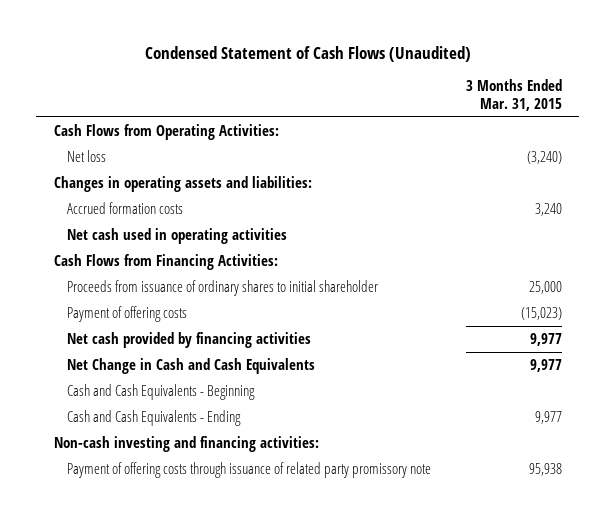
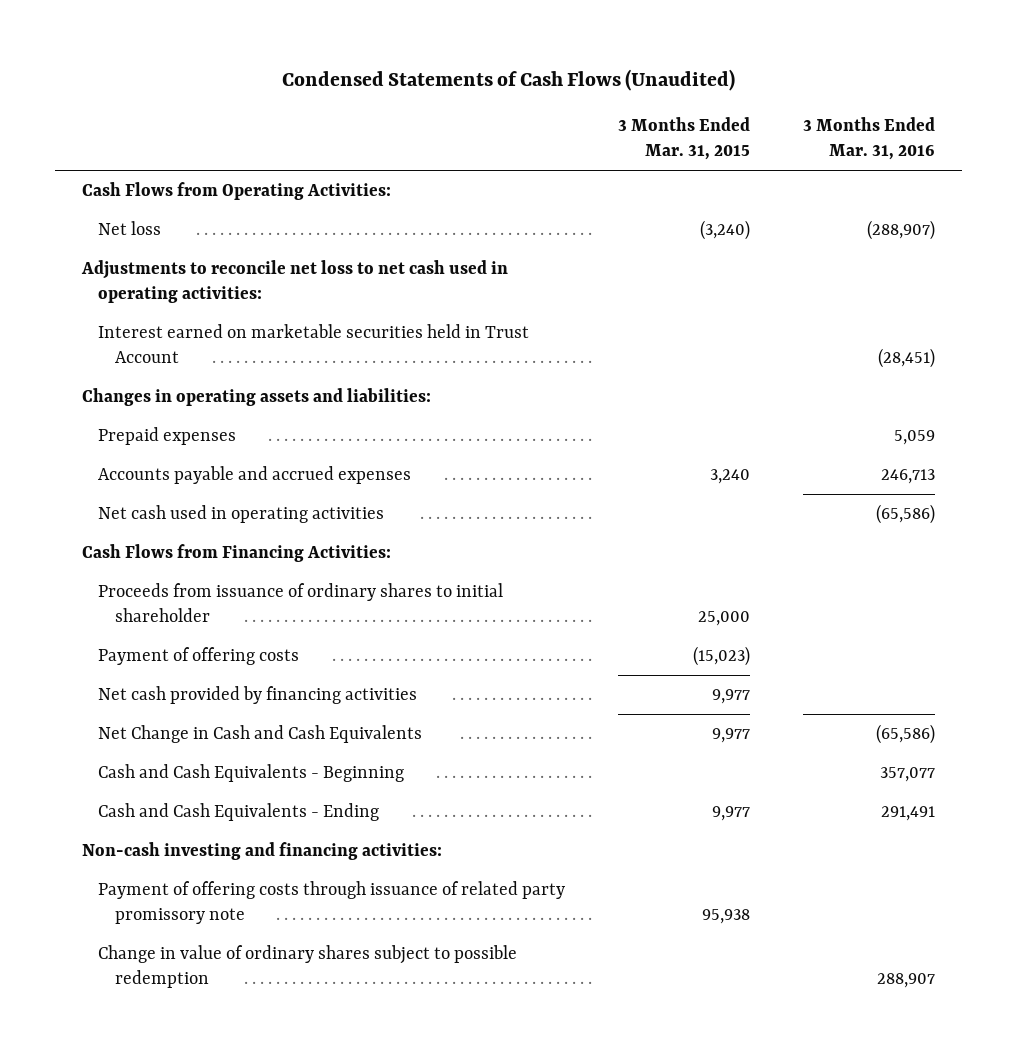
- Condensed Statement of Cash Flows (Unaudited)
+ Condensed Statements of Cash Flows (Unaudited)
- | 3 Months Ended Mar. 31, 2015
+ | 3 Months Ended Mar. 31, 2015 | 3 Months Ended Mar. 31, 2016
+ Adjustments to reconcile net loss to net cash used in operating activities:
+ Interest earned on marketable securities held in Trust Account | | (28,451)
- Accrued formation costs | 3,240
+ Prepaid expenses | | 5,059
+ Accounts payable and accrued expenses | 3,240 | 246,713
+ Change in value of ordinary shares subject to possible redemption | | 288,907

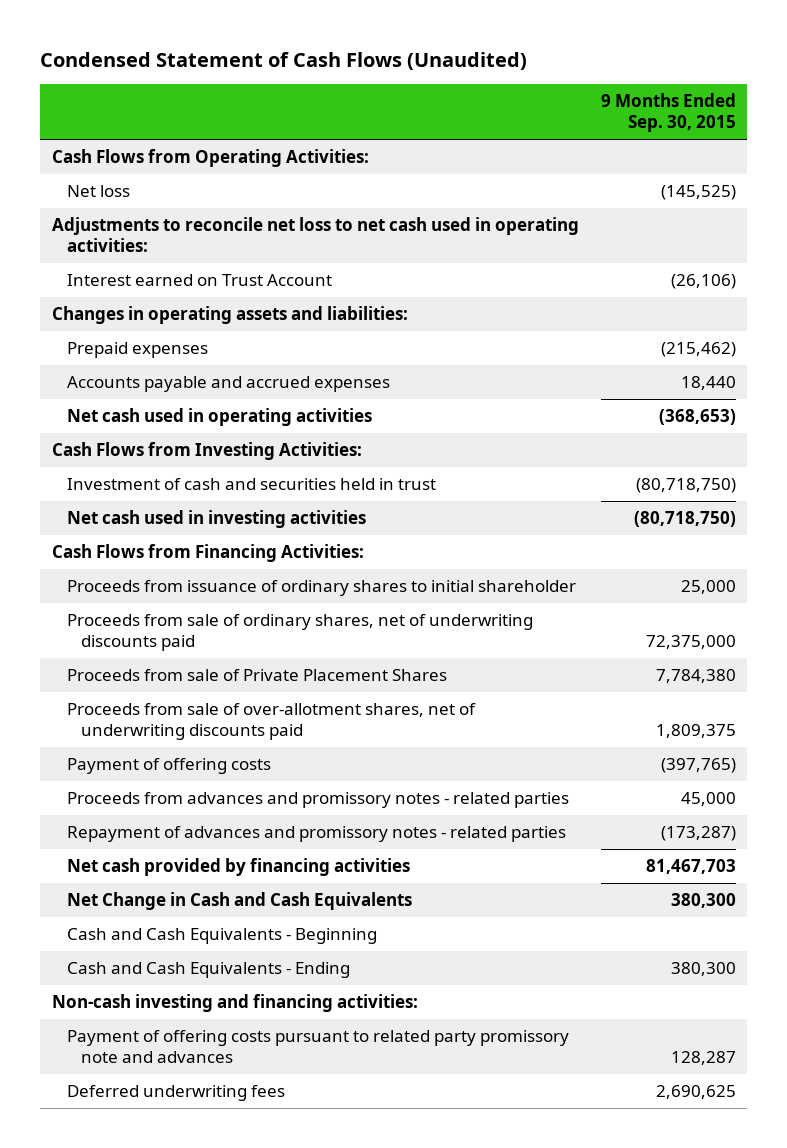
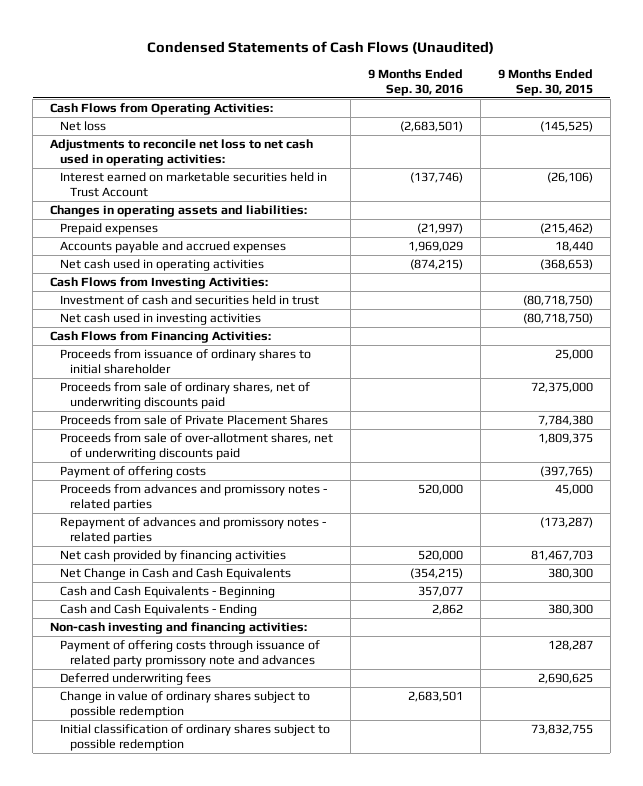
- Condensed Statement of Cash Flows (Unaudited)
+ Condensed Statements of Cash Flows (Unaudited)
- | 9 Months Ended Sep. 30, 2015
+ | 9 Months Ended Sep. 30, 2016 | 9 Months Ended Sep. 30, 2015
- Interest earned on Trust Account | (26,106)
+ Interest earned on marketable securities held in Trust Account | (137,746) | (26,106)
- Payment of offering costs pursuant to related party promissory note and advances | 128,287
+ Payment of offering costs through issuance of related party promissory note and advances | | 128,287
+ Change in value of ordinary shares subject to possible redemption | 2,683,501 |
+ Initial classification of ordinary shares subject to possible redemption | | 73,832,755

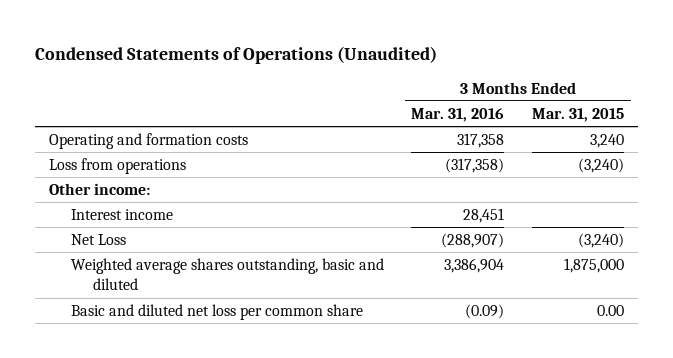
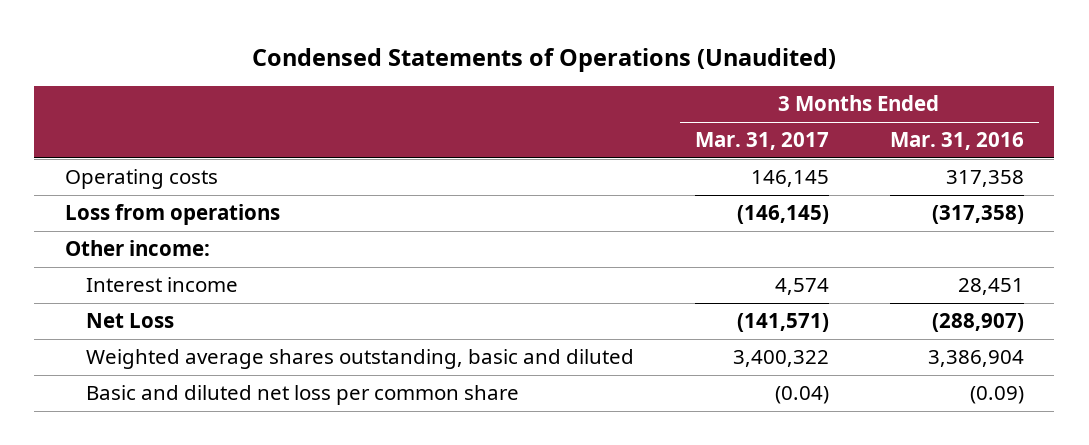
- | 3 Months Ended Mar. 31, 2016 | 3 Months Ended Mar. 31, 2015
+ | 3 Months Ended Mar. 31, 2017 | 3 Months Ended Mar. 31, 2016
- Operating and formation costs | 317,358 | 3,240
+ Operating costs | 146,145 | 317,358

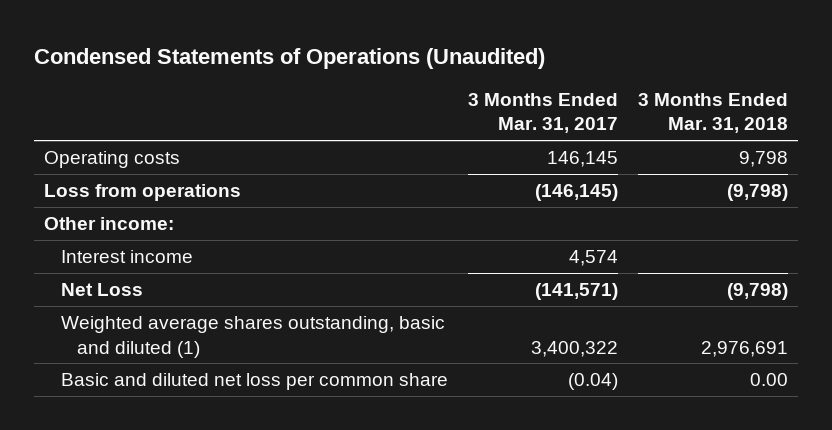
- | 3 Months Ended Mar. 31, 2017 | 3 Months Ended Mar. 31, 2016
+ | 3 Months Ended Mar. 31, 2017 | 3 Months Ended Mar. 31, 2018
- Weighted average shares outstanding, basic and diluted | 3,400,322 | 3,386,904
+ Weighted average shares outstanding, basic and diluted (1) | 3,400,322 | 2,976,691

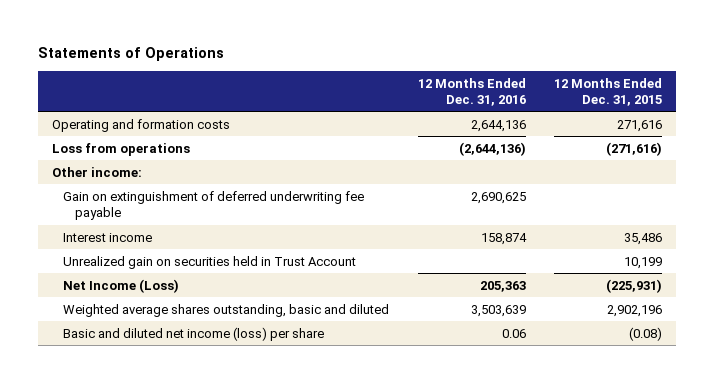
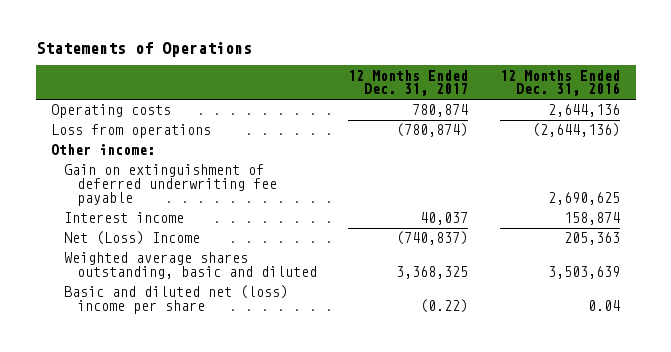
- | 12 Months Ended Dec. 31, 2016 | 12 Months Ended Dec. 31, 2015
+ | 12 Months Ended Dec. 31, 2017 | 12 Months Ended Dec. 31, 2016
- Operating and formation costs | 2,644,136 | 271,616
+ Operating costs | 780,874 | 2,644,136
- Unrealized gain on securities held in Trust Account | | 10,199
- Net Income (Loss) | 205,363 | (225,931)
+ Net (Loss) Income | (740,837) | 205,363
- Basic and diluted net income (loss) per share | 0.06 | (0.08)
+ Basic and diluted net (loss) income per share | (0.22) | 0.04

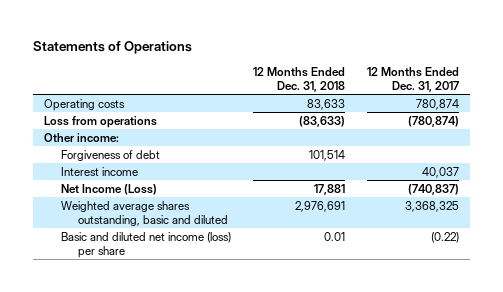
- | 12 Months Ended Dec. 31, 2017 | 12 Months Ended Dec. 31, 2016
+ | 12 Months Ended Dec. 31, 2018 | 12 Months Ended Dec. 31, 2017
- Gain on extinguishment of deferred underwriting fee payable | | 2,690,625
+ Forgiveness of debt | 101,514 |
- Net (Loss) Income | (740,837) | 205,363
+ Net Income (Loss) | 17,881 | (740,837)
- Basic and diluted net (loss) income per share | (0.22) | 0.04
+ Basic and diluted net income (loss) per share | 0.01 | (0.22)

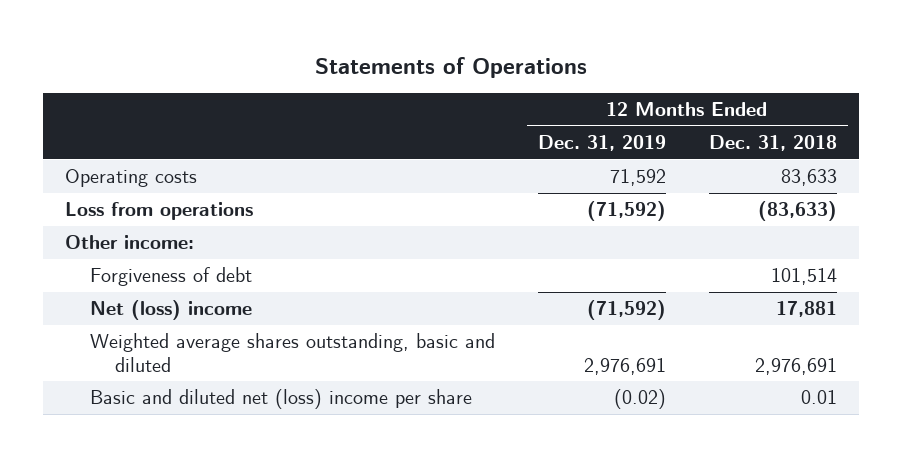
- | 12 Months Ended Dec. 31, 2018 | 12 Months Ended Dec. 31, 2017
+ | 12 Months Ended Dec. 31, 2019 | 12 Months Ended Dec. 31, 2018
- Interest income | | 40,037
- Net Income (Loss) | 17,881 | (740,837)
+ Net (loss) income | (71,592) | 17,881
- Basic and diluted net income (loss) per share | 0.01 | (0.22)
+ Basic and diluted net (loss) income per share | (0.02) | 0.01

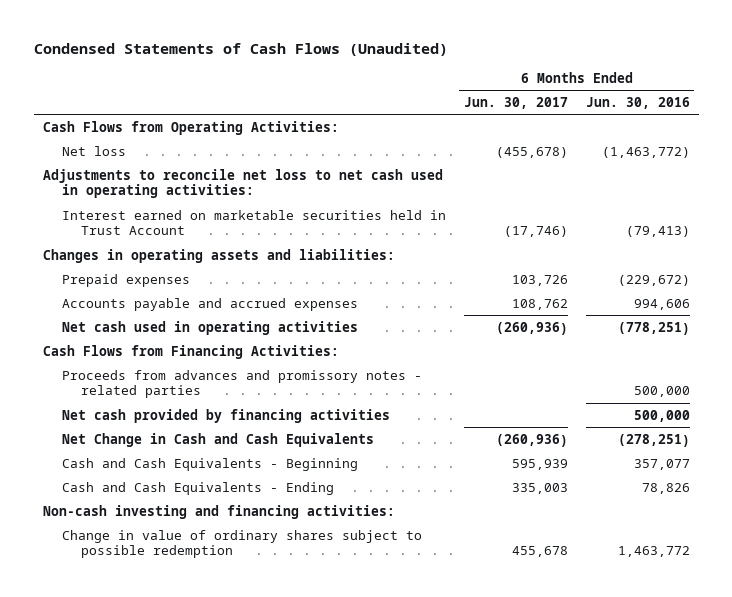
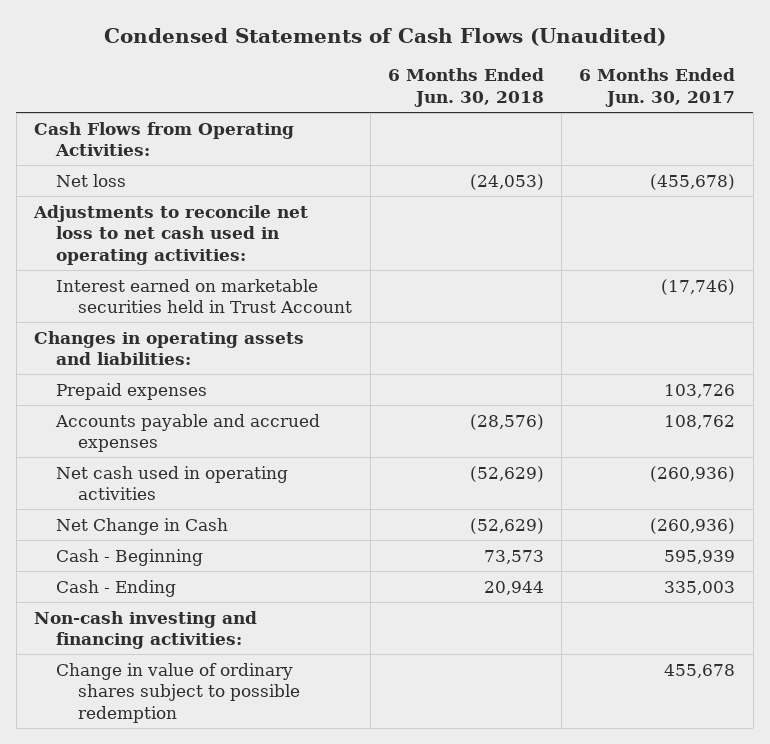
- | 6 Months Ended Jun. 30, 2017 | 6 Months Ended Jun. 30, 2016
+ | 6 Months Ended Jun. 30, 2018 | 6 Months Ended Jun. 30, 2017
- Cash Flows from Financing Activities:
- Proceeds from advances and promissory notes - related parties | | 500,000
- Net cash provided by financing activities | | 500,000
- Net Change in Cash and Cash Equivalents | (260,936) | (278,251)
- Cash and Cash Equivalents - Beginning | 595,939 | 357,077
- Cash and Cash Equivalents - Ending | 335,003 | 78,826
+ Net Change in Cash | (52,629) | (260,936)
+ Cash - Beginning | 73,573 | 595,939
+ Cash - Ending | 20,944 | 335,003

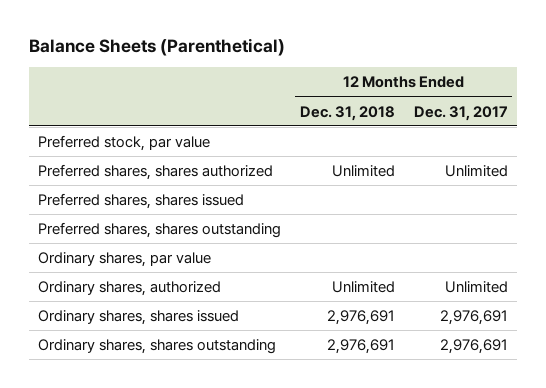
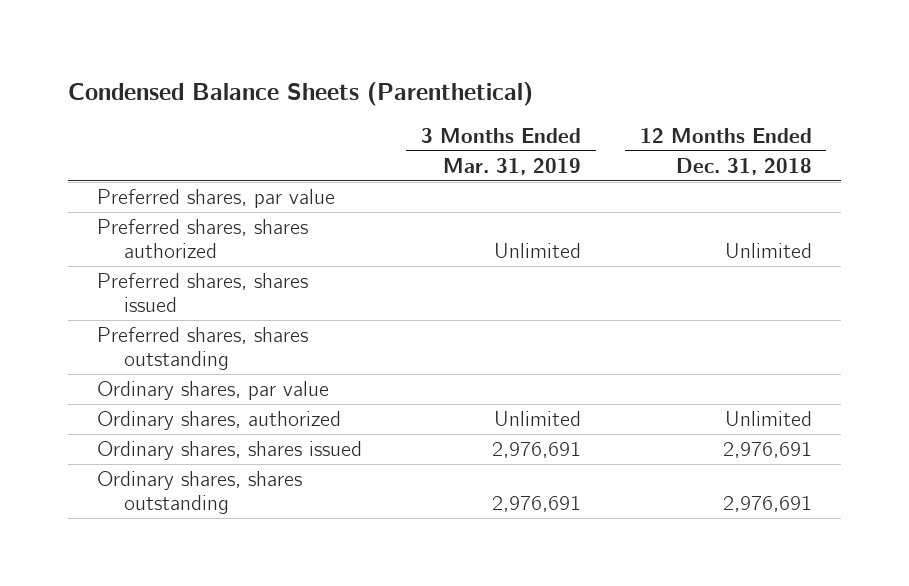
- Balance Sheets (Parenthetical)
+ Condensed Balance Sheets (Parenthetical)
- | 12 Months Ended Dec. 31, 2018 | 12 Months Ended Dec. 31, 2017
+ | 3 Months Ended Mar. 31, 2019 | 12 Months Ended Dec. 31, 2018
- Preferred stock, par value
+ Preferred shares, par value

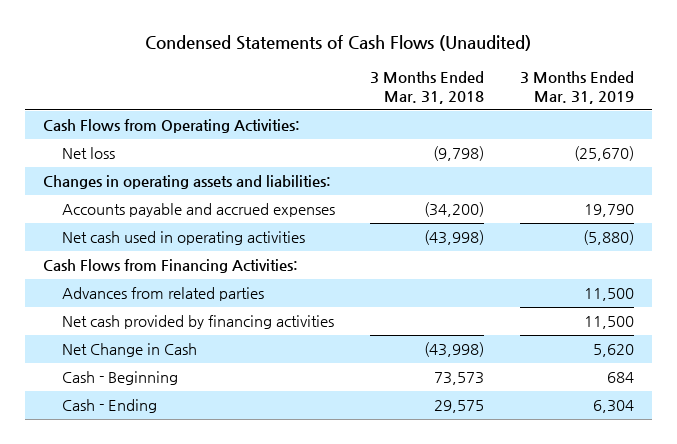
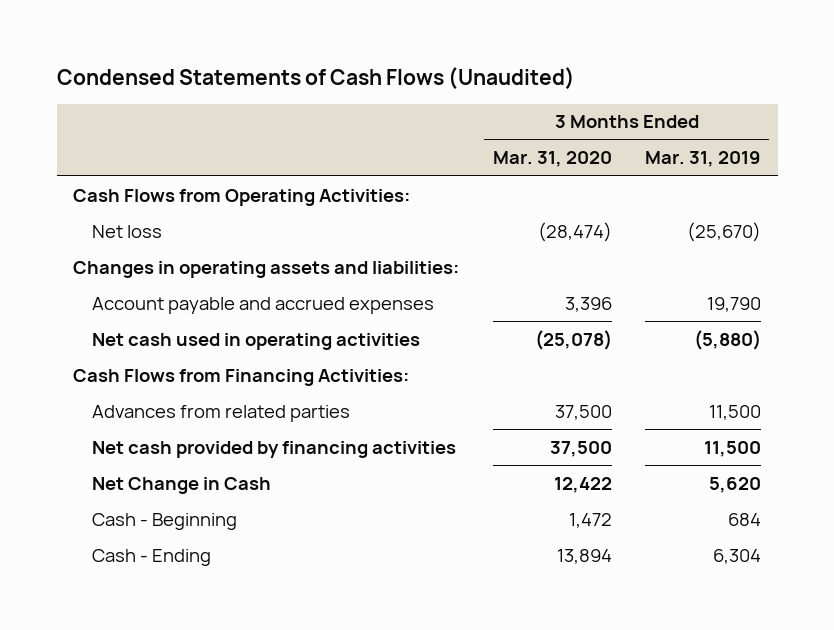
- | 3 Months Ended Mar. 31, 2018 | 3 Months Ended Mar. 31, 2019
+ | 3 Months Ended Mar. 31, 2020 | 3 Months Ended Mar. 31, 2019
- Accounts payable and accrued expenses | (34,200) | 19,790
+ Account payable and accrued expenses | 3,396 | 19,790

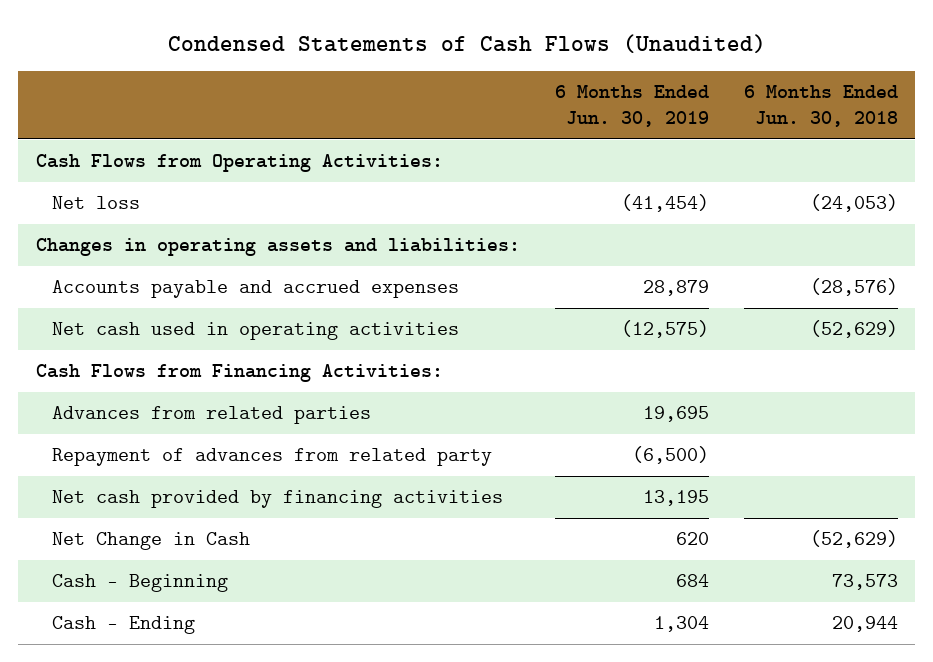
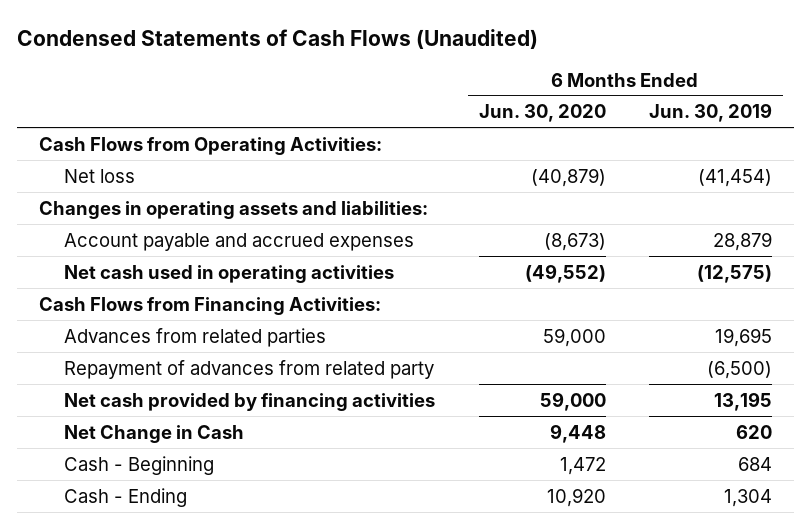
- | 6 Months Ended Jun. 30, 2019 | 6 Months Ended Jun. 30, 2018
+ | 6 Months Ended Jun. 30, 2020 | 6 Months Ended Jun. 30, 2019
- Accounts payable and accrued expenses | 28,879 | (28,576)
+ Account payable and accrued expenses | (8,673) | 28,879

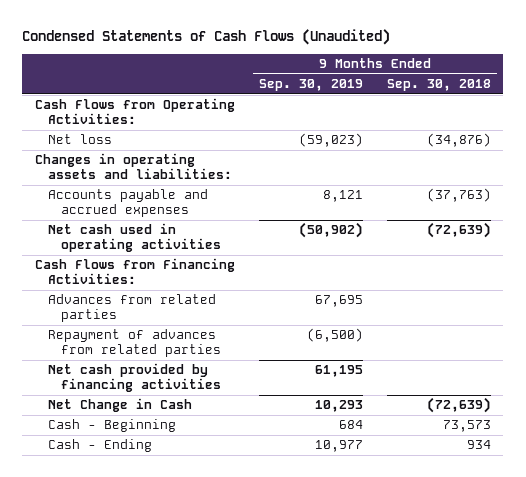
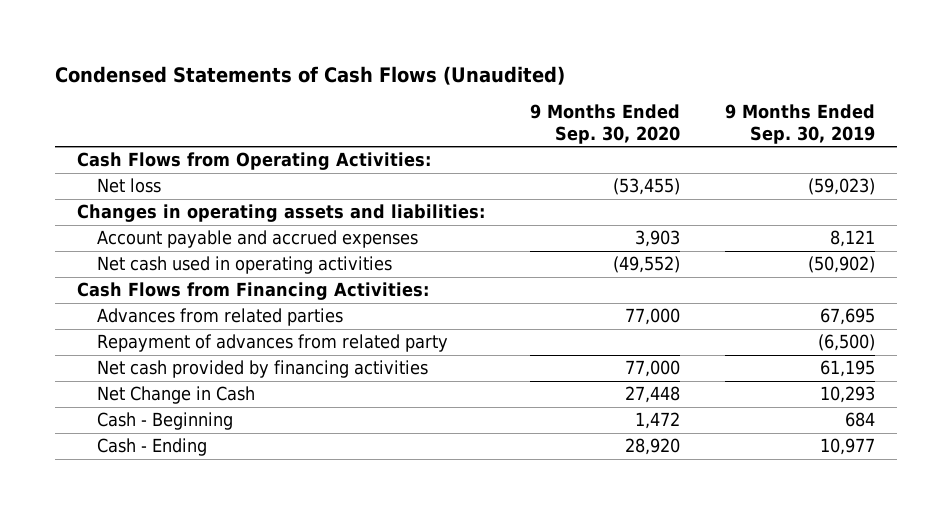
- | 9 Months Ended Sep. 30, 2019 | 9 Months Ended Sep. 30, 2018
+ | 9 Months Ended Sep. 30, 2020 | 9 Months Ended Sep. 30, 2019
- Accounts payable and accrued expenses | 8,121 | (37,763)
+ Account payable and accrued expenses | 3,903 | 8,121
- Repayment of advances from related parties | (6,500) |
+ Repayment of advances from related party | | (6,500)

